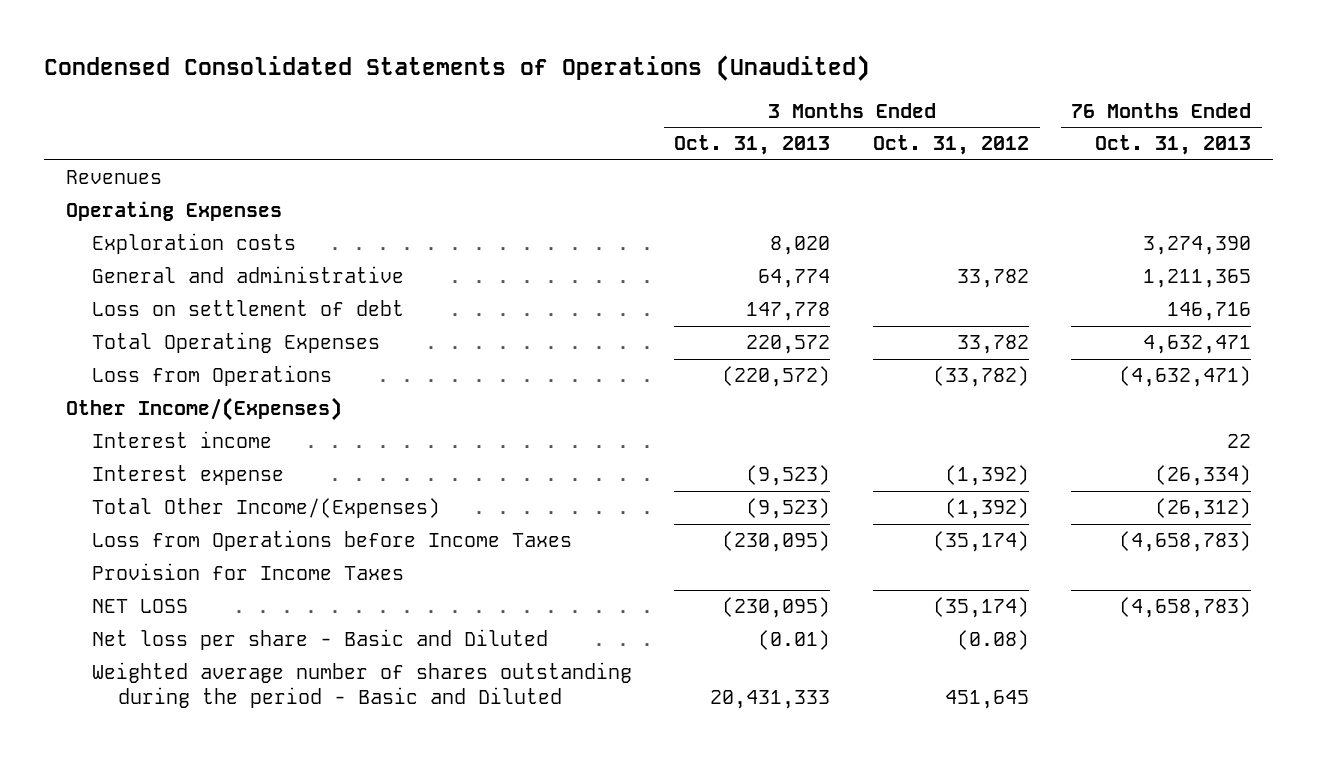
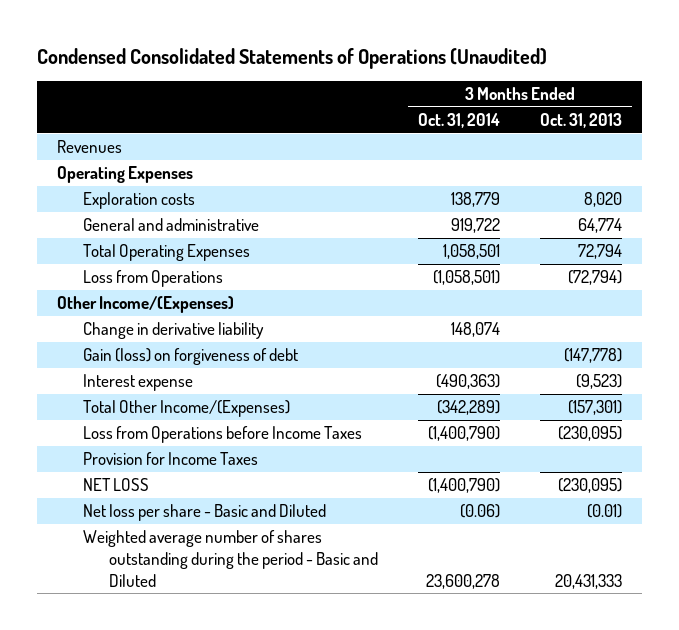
- | 3 Months Ended Oct. 31, 2013 | 3 Months Ended Oct. 31, 2012 | 76 Months Ended Oct. 31, 2013
+ | 3 Months Ended Oct. 31, 2014 | 3 Months Ended Oct. 31, 2013
- Loss on settlement of debt | 147,778 | | 146,716
- Total Operating Expenses | 220,572 | 33,782 | 4,632,471
- Loss from Operations | (220,572) | (33,782) | (4,632,471)
+ Total Operating Expenses | 1,058,501 | 72,794
+ Loss from Operations | (1,058,501) | (72,794)
- Interest income | | | 22
+ Change in derivative liability | 148,074 |
+ Gain (loss) on forgiveness of debt | | (147,778)
- Total Other Income/(Expenses) | (9,523) | (1,392) | (26,312)
+ Total Other Income/(Expenses) | (342,289) | (157,301)

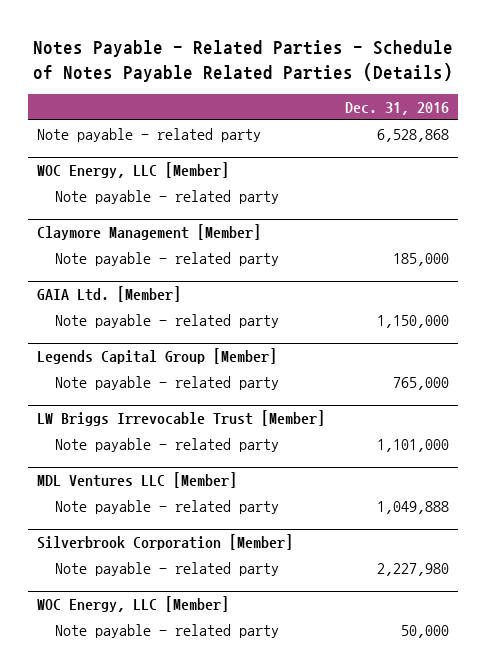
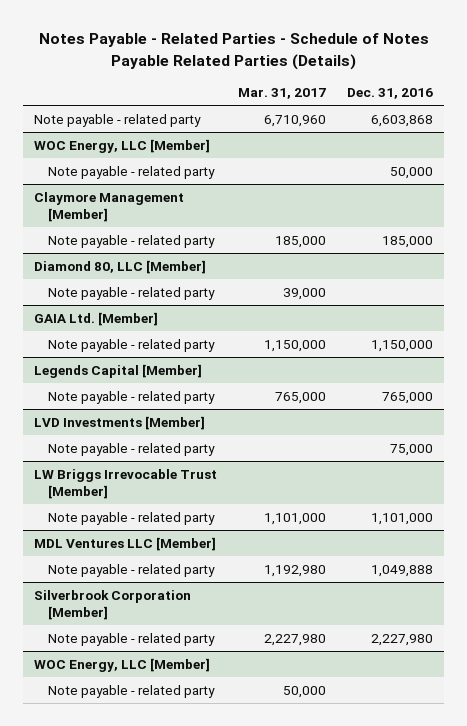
- | Dec. 31, 2016
+ | Mar. 31, 2017 | Dec. 31, 2016
- Note payable - related party | 6,528,868
+ Note payable - related party | 6,710,960 | 6,603,868
@ WOC Energy, LLC [Member]
moved up: Note payable - related party | | 50,000
+ Diamond 80, LLC [Member]
+ Note payable - related party | 39,000 |
- Legends Capital Group [Member]
+ Legends Capital [Member]
+ LVD Investments [Member]
+ Note payable - related party | | 75,000
@ WOC Energy, LLC [Member]
moved down: Note payable - related party | 50,000 |

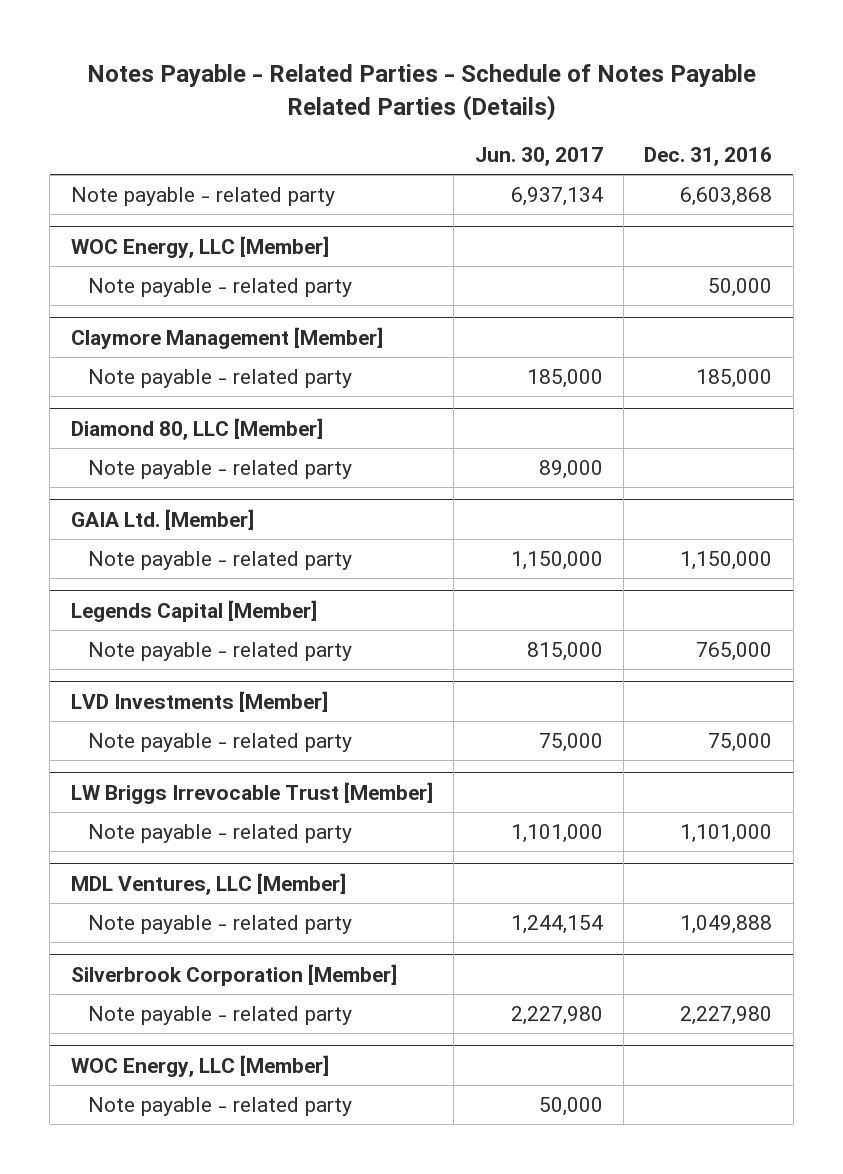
- | Mar. 31, 2017 | Dec. 31, 2016
+ | Jun. 30, 2017 | Dec. 31, 2016
- MDL Ventures LLC [Member]
+ MDL Ventures, LLC [Member]

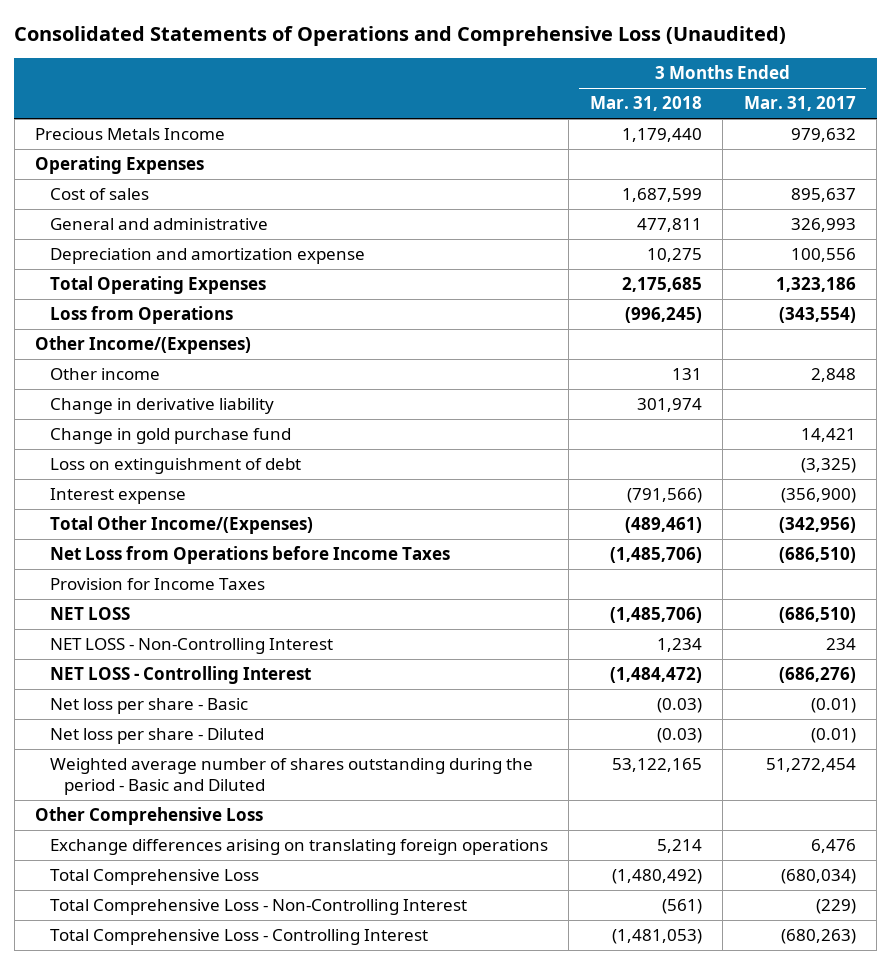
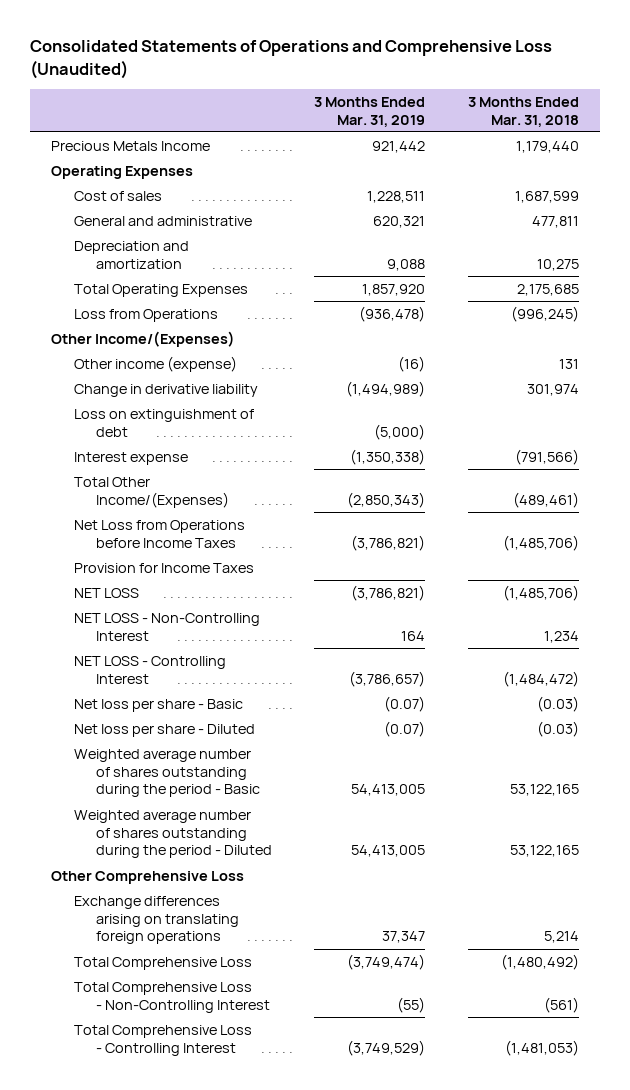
- | 3 Months Ended Mar. 31, 2018 | 3 Months Ended Mar. 31, 2017
+ | 3 Months Ended Mar. 31, 2019 | 3 Months Ended Mar. 31, 2018
- Depreciation and amortization expense | 10,275 | 100,556
+ Depreciation and amortization | 9,088 | 10,275
- Other income | 131 | 2,848
+ Other income (expense) | (16) | 131
- Change in gold purchase fund | | 14,421
- Weighted average number of shares outstanding during the period - Basic and Diluted | 53,122,165 | 51,272,454
+ Weighted average number of shares outstanding during the period - Basic | 54,413,005 | 53,122,165
+ Weighted average number of shares outstanding during the period - Diluted | 54,413,005 | 53,122,165

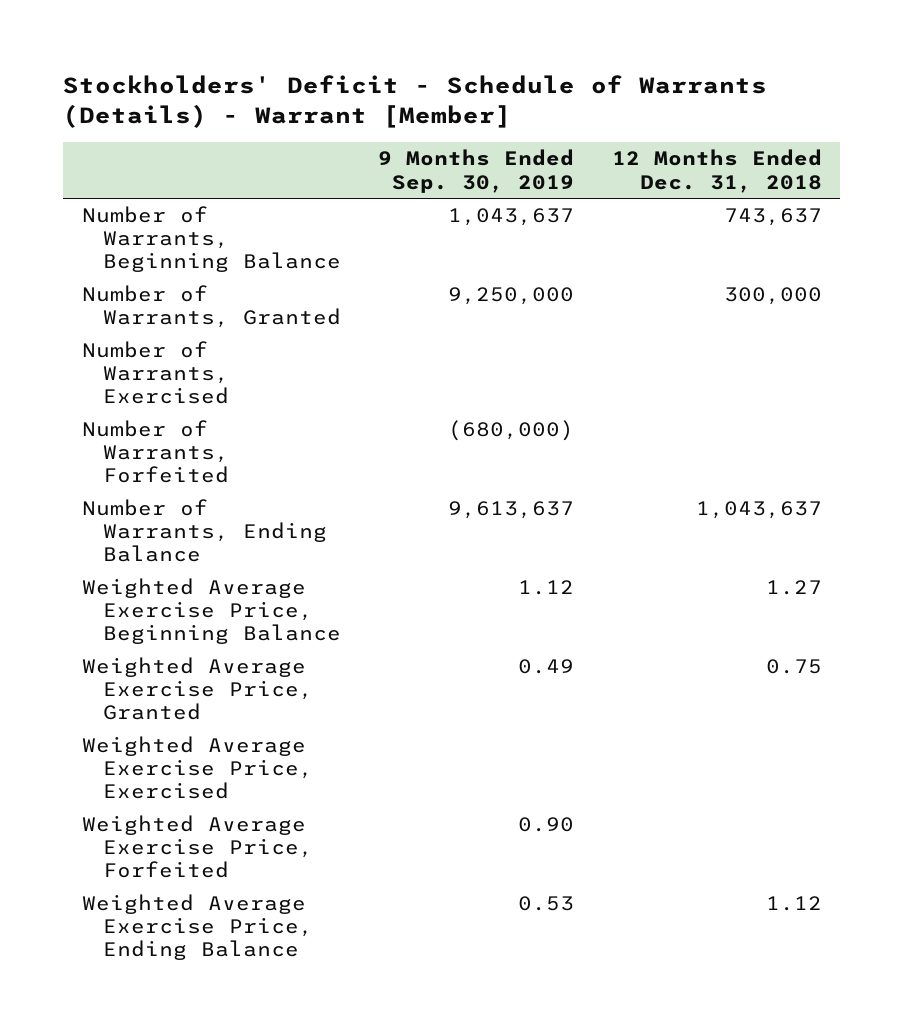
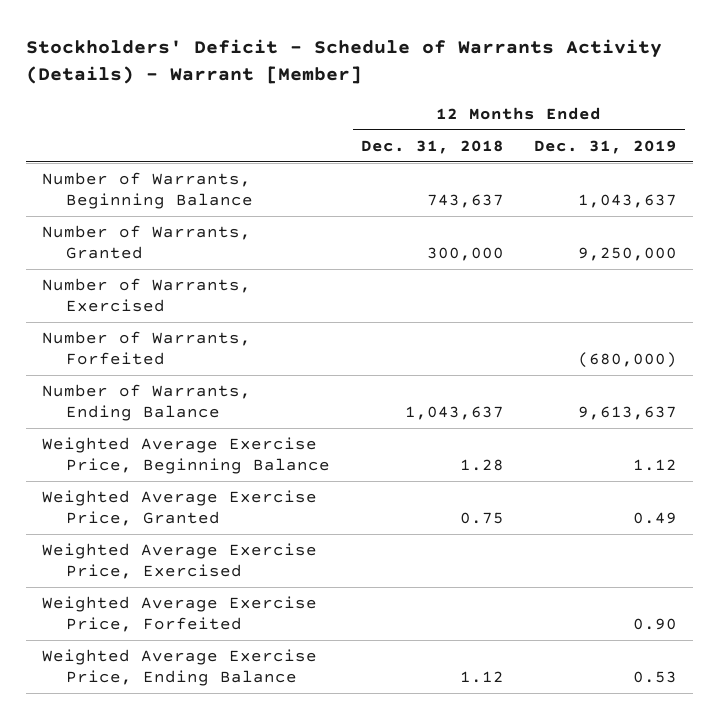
- Stockholders' Deficit - Schedule of Warrants (Details) - Warrant [Member]
+ Stockholders' Deficit - Schedule of Warrants Activity (Details) - Warrant [Member]
- | 9 Months Ended Sep. 30, 2019 | 12 Months Ended Dec. 31, 2018
+ | 12 Months Ended Dec. 31, 2018 | 12 Months Ended Dec. 31, 2019
- Weighted Average Exercise Price, Beginning Balance | 1.12 | 1.27
+ Weighted Average Exercise Price, Beginning Balance | 1.28 | 1.12

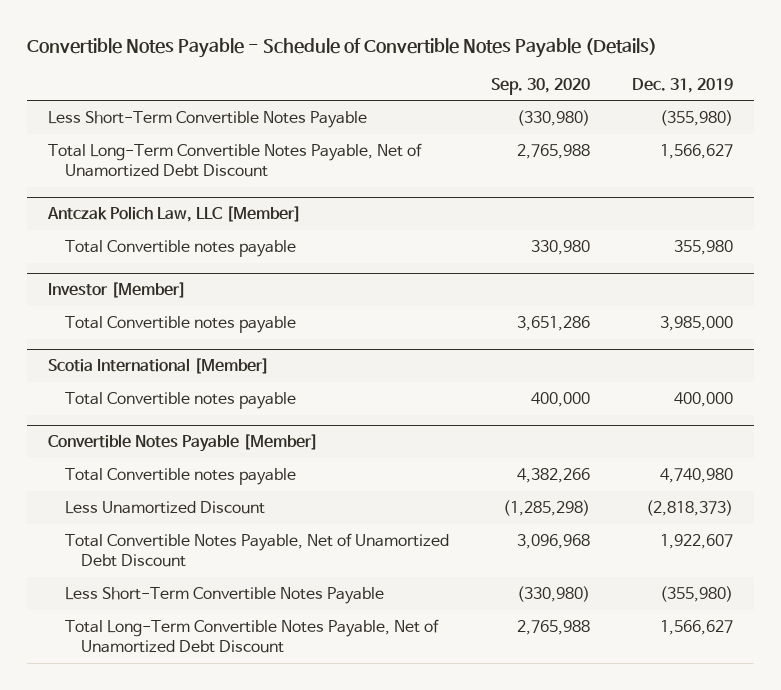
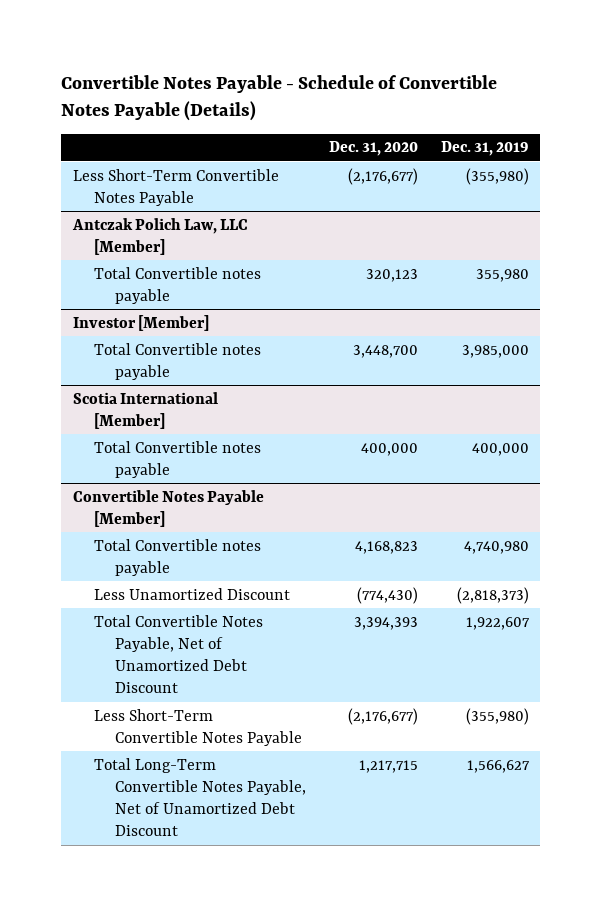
- | Sep. 30, 2020 | Dec. 31, 2019
+ | Dec. 31, 2020 | Dec. 31, 2019
- Total Long-Term Convertible Notes Payable, Net of Unamortized Debt Discount | 2,765,988 | 1,566,627

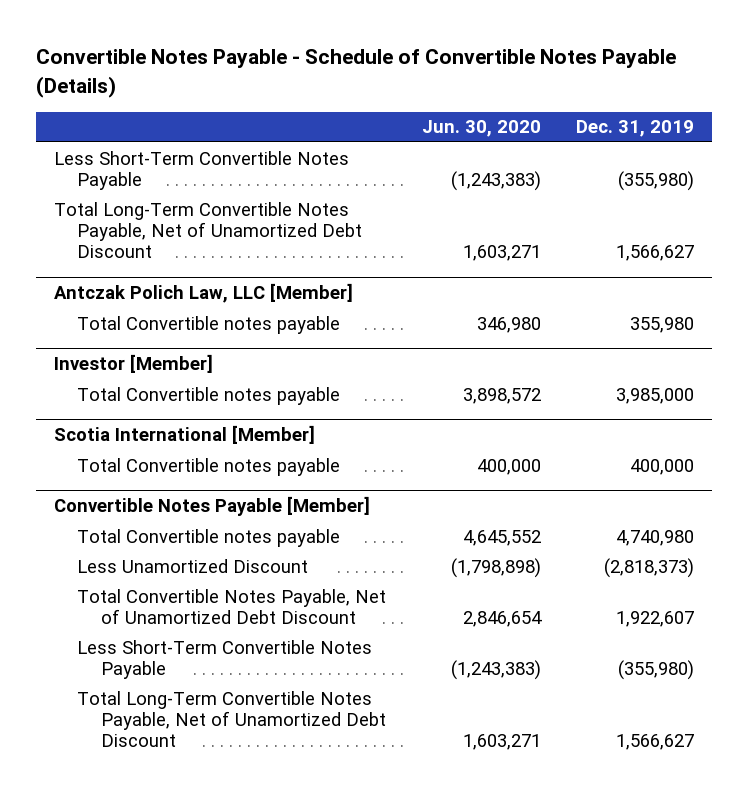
- | Dec. 31, 2020 | Dec. 31, 2019
+ | Jun. 30, 2020 | Dec. 31, 2019
+ Total Long-Term Convertible Notes Payable, Net of Unamortized Debt Discount | 1,603,271 | 1,566,627

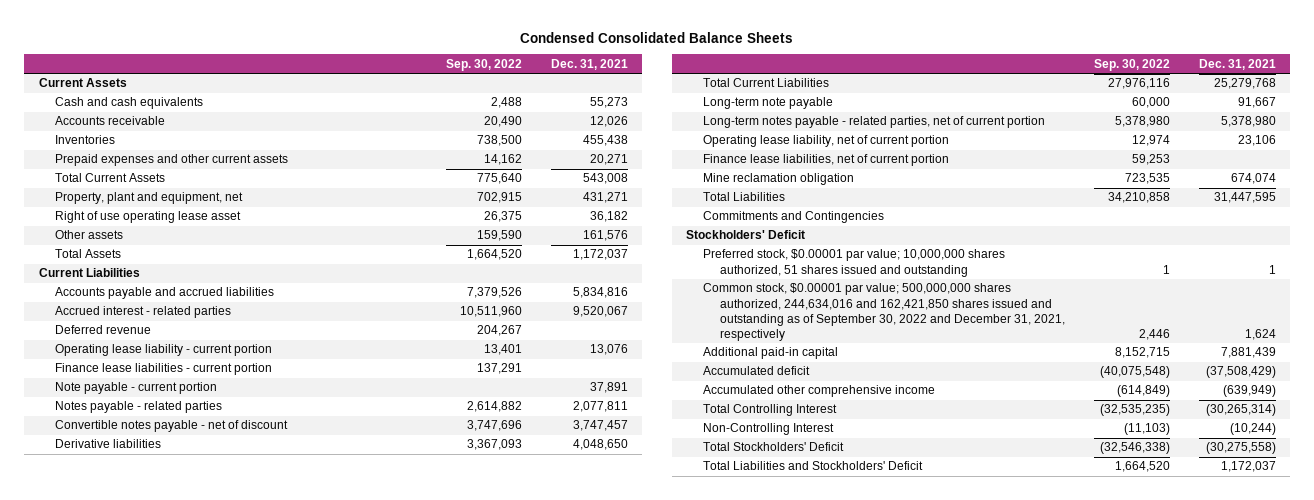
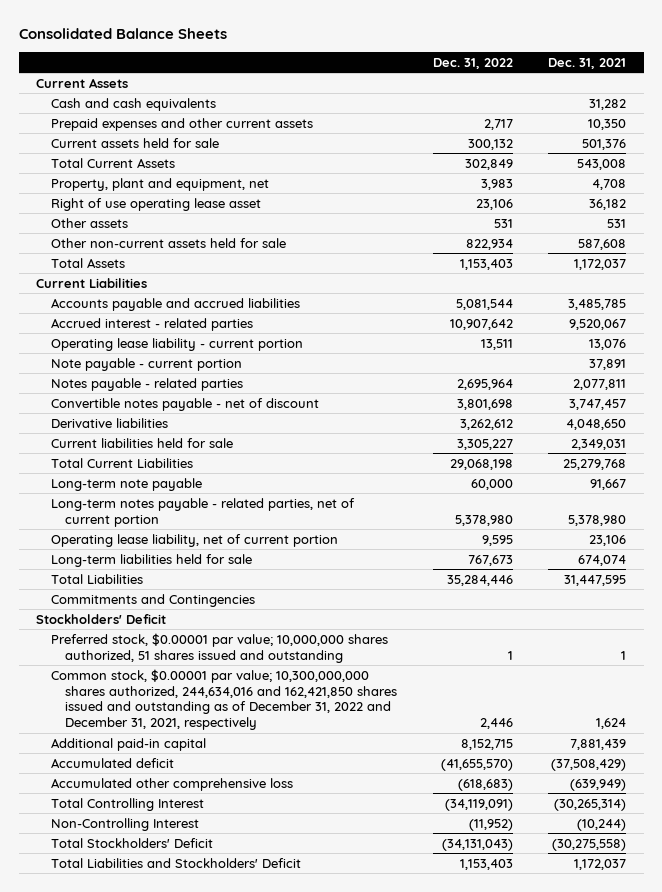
- Condensed Consolidated Balance Sheets
+ Consolidated Balance Sheets
- | Sep. 30, 2022 | Dec. 31, 2021
+ | Dec. 31, 2022 | Dec. 31, 2021
- Cash and cash equivalents | 2,488 | 55,273
- Accounts receivable | 20,490 | 12,026
- Inventories | 738,500 | 455,438
- Prepaid expenses and other current assets | 14,162 | 20,271
+ Cash and cash equivalents | | 31,282
+ Prepaid expenses and other current assets | 2,717 | 10,350
+ Current assets held for sale | 300,132 | 501,376
- Property, plant and equipment, net | 702,915 | 431,271
+ Property, plant and equipment, net | 3,983 | 4,708
- Other assets | 159,590 | 161,576
+ Other assets | 531 | 531
+ Other non-current assets held for sale | 822,934 | 587,608
- Accounts payable and accrued liabilities | 7,379,526 | 5,834,816
+ Accounts payable and accrued liabilities | 5,081,544 | 3,485,785
- Deferred revenue | 204,267 |
- Finance lease liabilities - current portion | 137,291 |
+ Current liabilities held for sale | 3,305,227 | 2,349,031
- Finance lease liabilities, net of current portion | 59,253 |
- Mine reclamation obligation | 723,535 | 674,074
+ Long-term liabilities held for sale | 767,673 | 674,074
- Common stock, $0.00001 par value; 500,000,000 shares authorized, 244,634,016 and 162,421,850 shares issued and outstanding as of September 30, 2022 and December 31, 2021, respectively | 2,446 | 1,624
+ Common stock, $0.00001 par value; 10,300,000,000 shares authorized, 244,634,016 and 162,421,850 shares issued and outstanding as of December 31, 2022 and December 31, 2021, respectively | 2,446 | 1,624
- Accumulated other comprehensive income | (614,849) | (639,949)
+ Accumulated other comprehensive loss | (618,683) | (639,949)

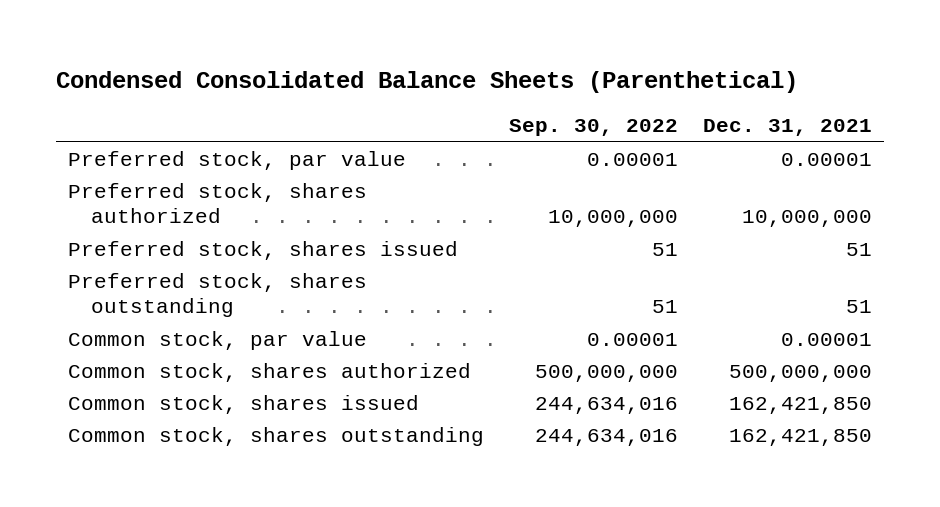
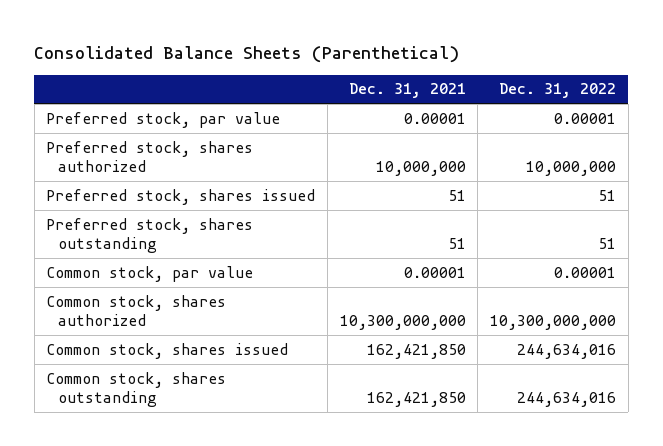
- Condensed Consolidated Balance Sheets (Parenthetical)
+ Consolidated Balance Sheets (Parenthetical)
- | Sep. 30, 2022 | Dec. 31, 2021
+ | Dec. 31, 2021 | Dec. 31, 2022
- Common stock, shares authorized | 500,000,000 | 500,000,000
+ Common stock, shares authorized | 10,300,000,000 | 10,300,000,000

